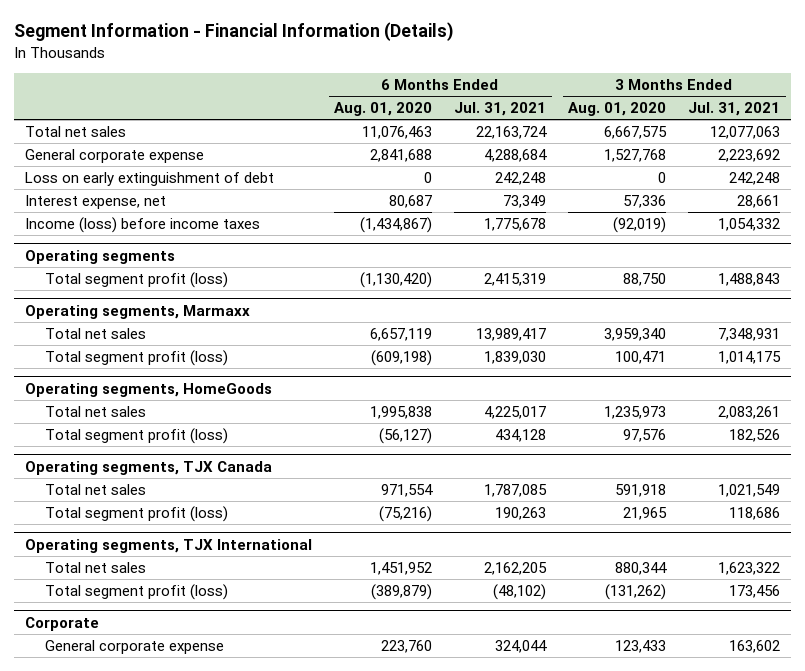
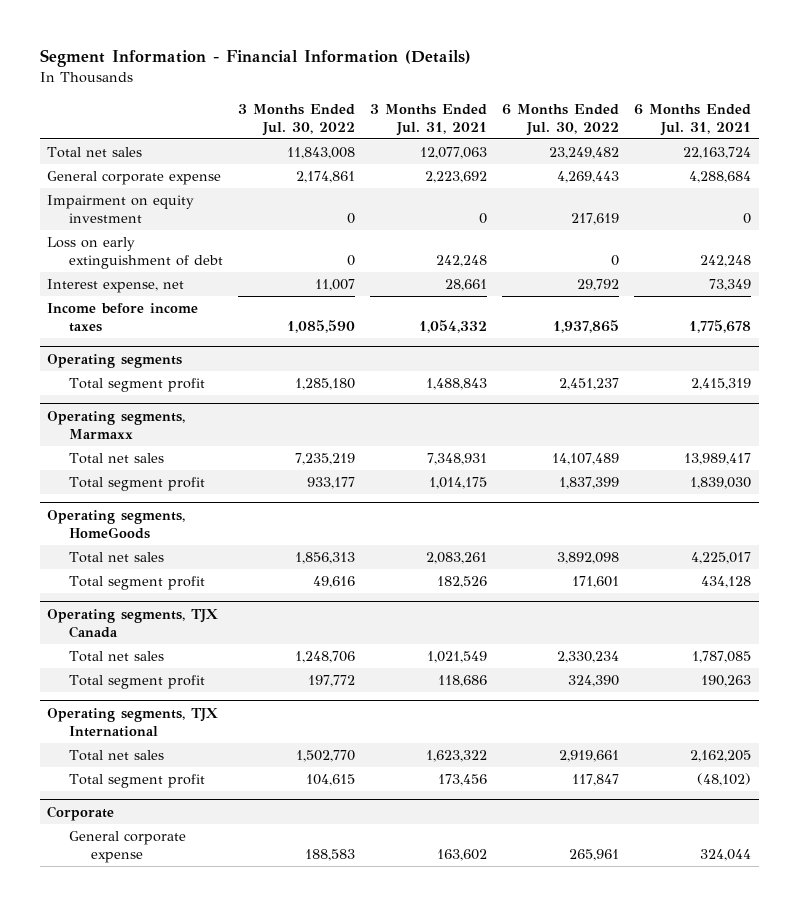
- | 6 Months Ended Aug. 01, 2020 | 6 Months Ended Jul. 31, 2021 | 3 Months Ended Aug. 01, 2020 | 3 Months Ended Jul. 31, 2021
+ | 3 Months Ended Jul. 30, 2022 | 3 Months Ended Jul. 31, 2021 | 6 Months Ended Jul. 30, 2022 | 6 Months Ended Jul. 31, 2021
+ Impairment on equity investment | 0 | 0 | 217,619 | 0
- Income (loss) before income taxes | (1,434,867) | 1,775,678 | (92,019) | 1,054,332
+ Income before income taxes | 1,085,590 | 1,054,332 | 1,937,865 | 1,775,678
@ Operating segments
- Total segment profit (loss) | (1,130,420) | 2,415,319 | 88,750 | 1,488,843
+ Total segment profit | 1,285,180 | 1,488,843 | 2,451,237 | 2,415,319
@ Operating segments, Marmaxx
- Total segment profit (loss) | (609,198) | 1,839,030 | 100,471 | 1,014,175
+ Total segment profit | 933,177 | 1,014,175 | 1,837,399 | 1,839,030
@ Operating segments, HomeGoods
- Total segment profit (loss) | (56,127) | 434,128 | 97,576 | 182,526
+ Total segment profit | 49,616 | 182,526 | 171,601 | 434,128
@ Operating segments, TJX Canada
- Total segment profit (loss) | (75,216) | 190,263 | 21,965 | 118,686
+ Total segment profit | 197,772 | 118,686 | 324,390 | 190,263
@ Operating segments, TJX International
- Total segment profit (loss) | (389,879) | (48,102) | (131,262) | 173,456
+ Total segment profit | 104,615 | 173,456 | 117,847 | (48,102)

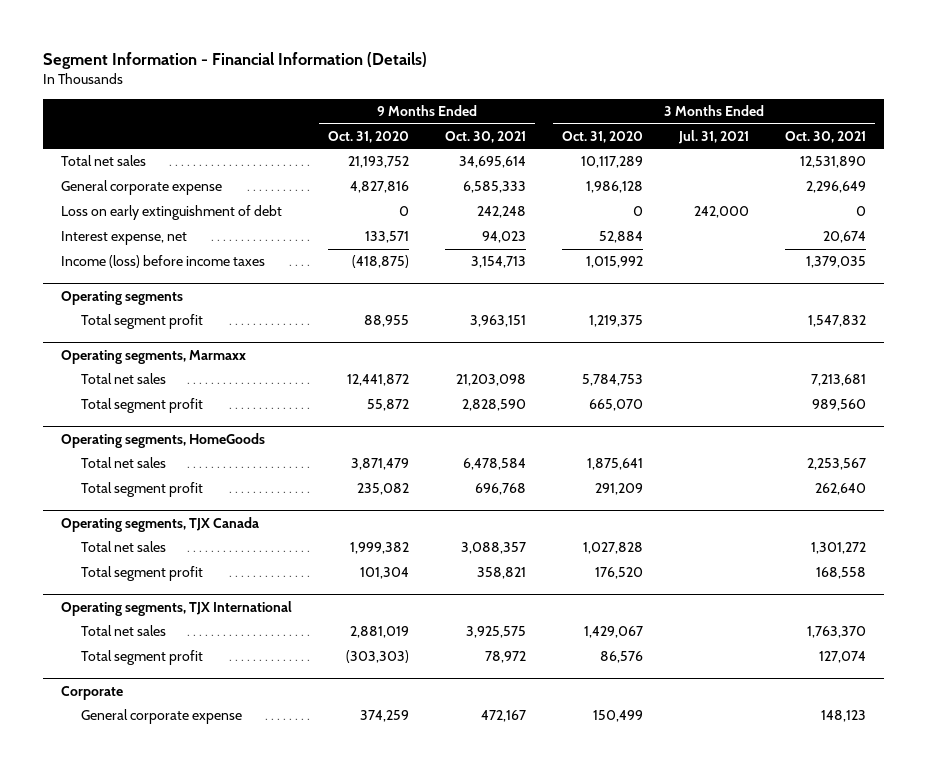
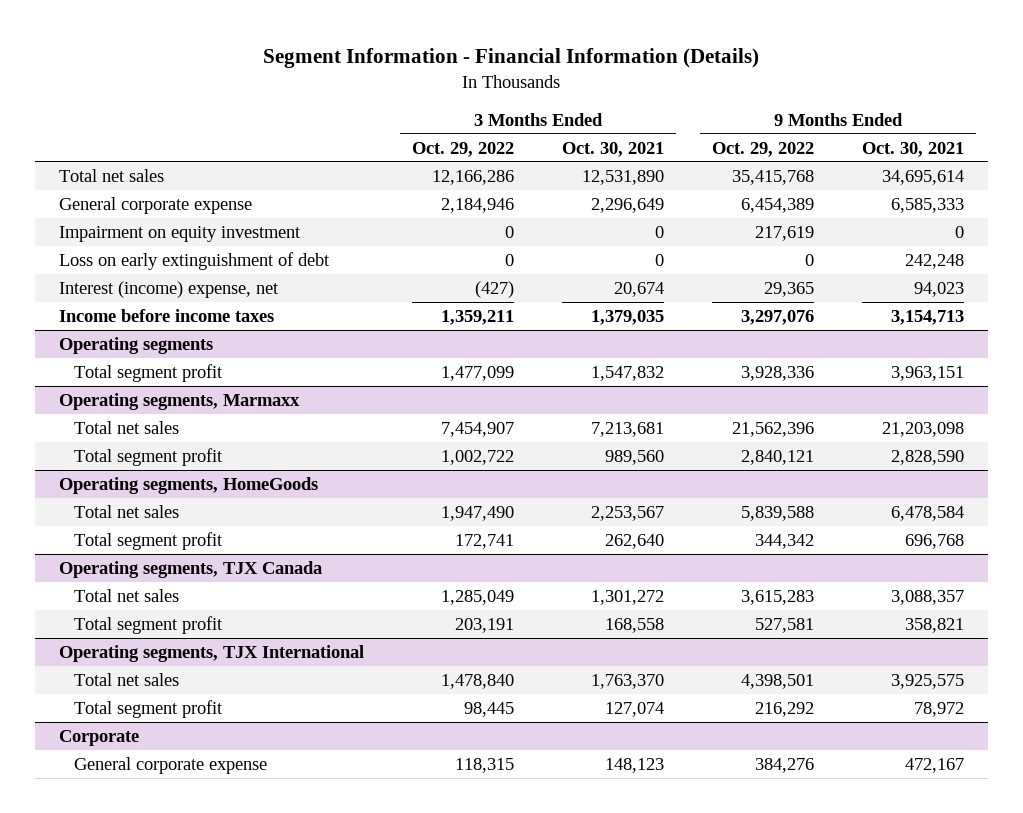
- | 9 Months Ended Oct. 31, 2020 | 9 Months Ended Oct. 30, 2021 | 3 Months Ended Oct. 31, 2020 | 3 Months Ended Jul. 31, 2021 | 3 Months Ended Oct. 30, 2021
+ | 3 Months Ended Oct. 29, 2022 | 3 Months Ended Oct. 30, 2021 | 9 Months Ended Oct. 29, 2022 | 9 Months Ended Oct. 30, 2021
+ Impairment on equity investment | 0 | 0 | 217,619 | 0
- Interest expense, net | 133,571 | 94,023 | 52,884 | | 20,674
- Income (loss) before income taxes | (418,875) | 3,154,713 | 1,015,992 | | 1,379,035
+ Interest (income) expense, net | (427) | 20,674 | 29,365 | 94,023
+ Income before income taxes | 1,359,211 | 1,379,035 | 3,297,076 | 3,154,713

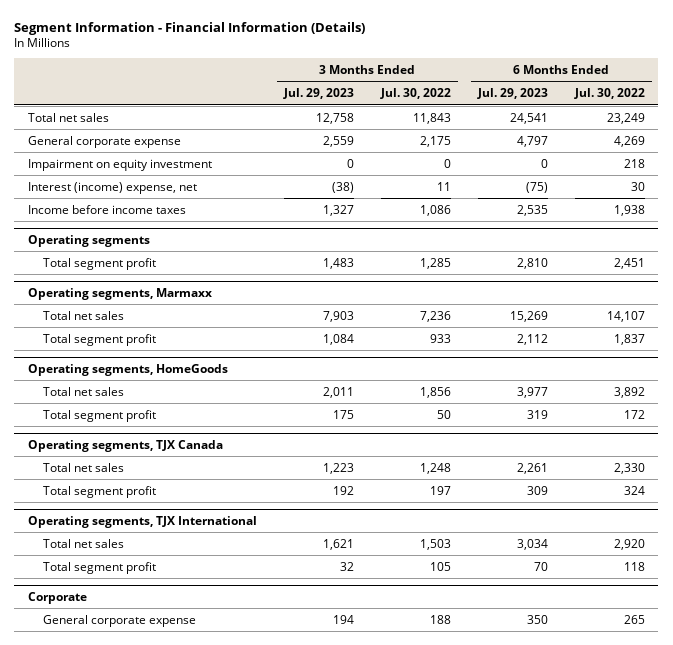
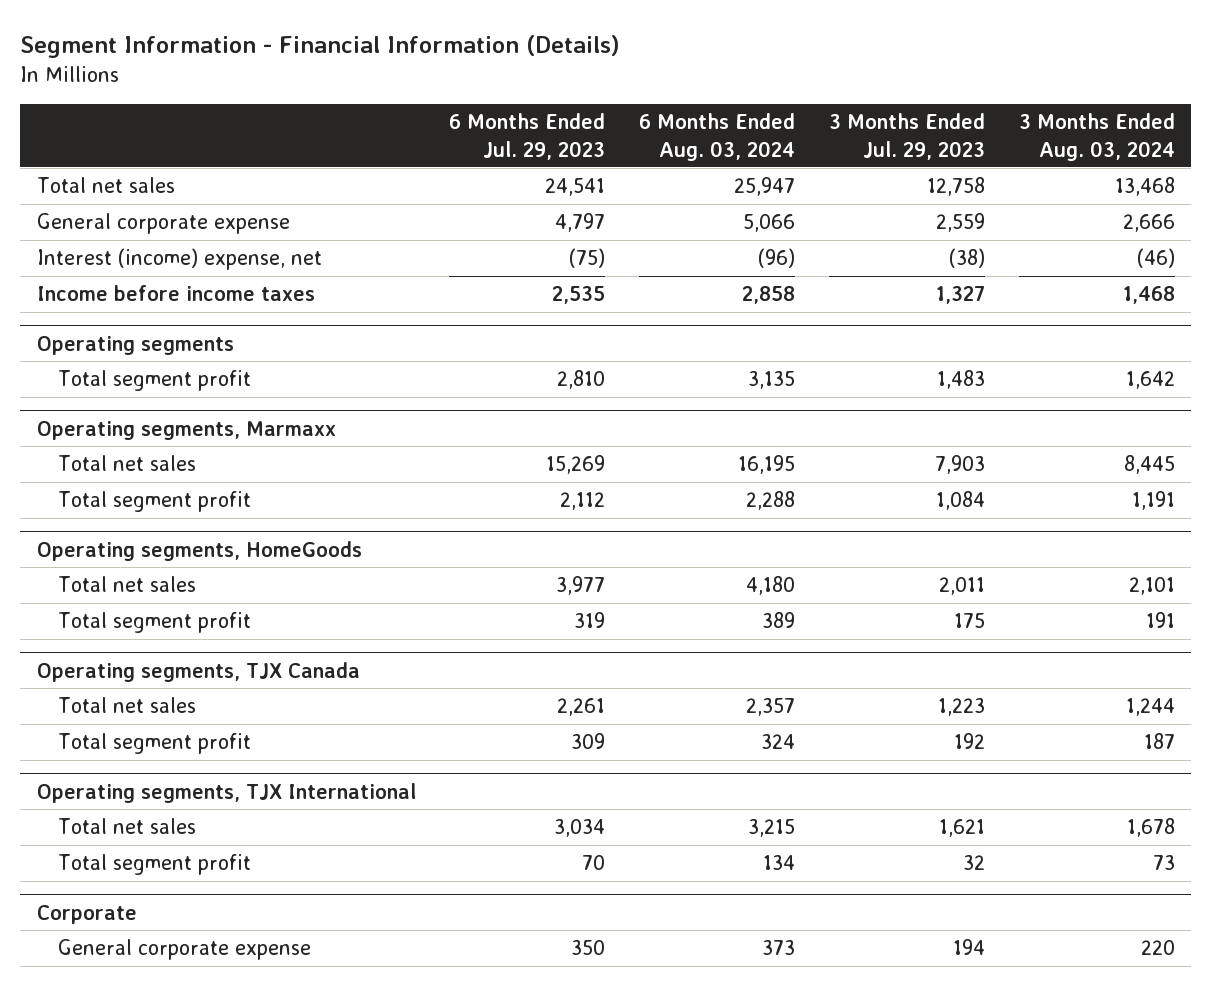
- | 3 Months Ended Jul. 29, 2023 | 3 Months Ended Jul. 30, 2022 | 6 Months Ended Jul. 29, 2023 | 6 Months Ended Jul. 30, 2022
+ | 6 Months Ended Jul. 29, 2023 | 6 Months Ended Aug. 03, 2024 | 3 Months Ended Jul. 29, 2023 | 3 Months Ended Aug. 03, 2024
- Impairment on equity investment | 0 | 0 | 0 | 218

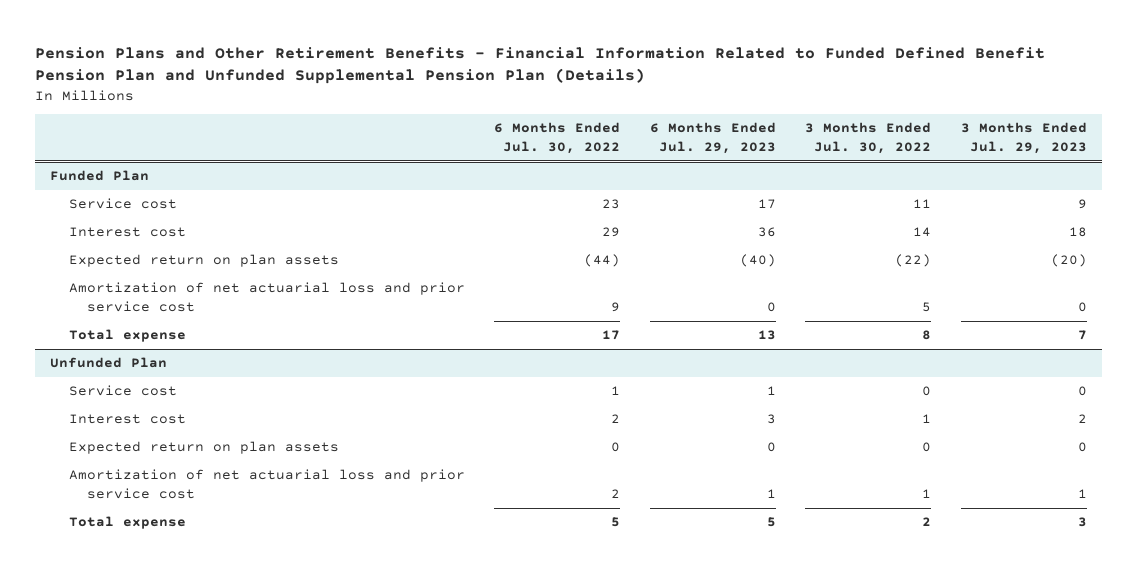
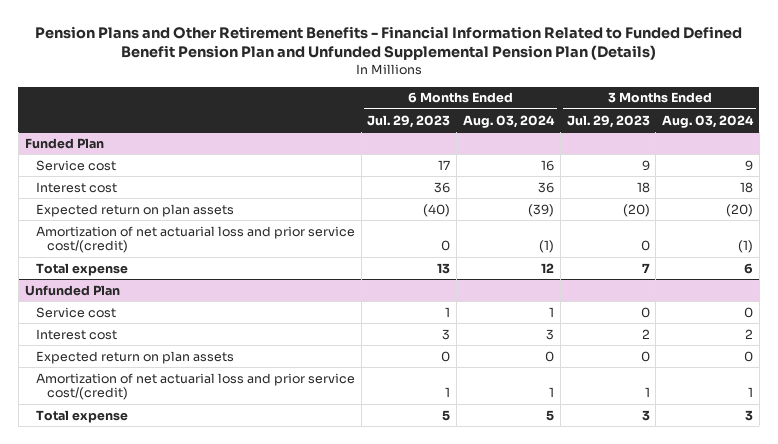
- | 6 Months Ended Jul. 30, 2022 | 6 Months Ended Jul. 29, 2023 | 3 Months Ended Jul. 30, 2022 | 3 Months Ended Jul. 29, 2023
+ | 6 Months Ended Jul. 29, 2023 | 6 Months Ended Aug. 03, 2024 | 3 Months Ended Jul. 29, 2023 | 3 Months Ended Aug. 03, 2024
@ Funded Plan
- Amortization of net actuarial loss and prior service cost | 9 | 0 | 5 | 0
+ Amortization of net actuarial loss and prior service cost/(credit) | 0 | (1) | 0 | (1)
@ Unfunded Plan
- Amortization of net actuarial loss and prior service cost | 2 | 1 | 1 | 1
+ Amortization of net actuarial loss and prior service cost/(credit) | 1 | 1 | 1 | 1

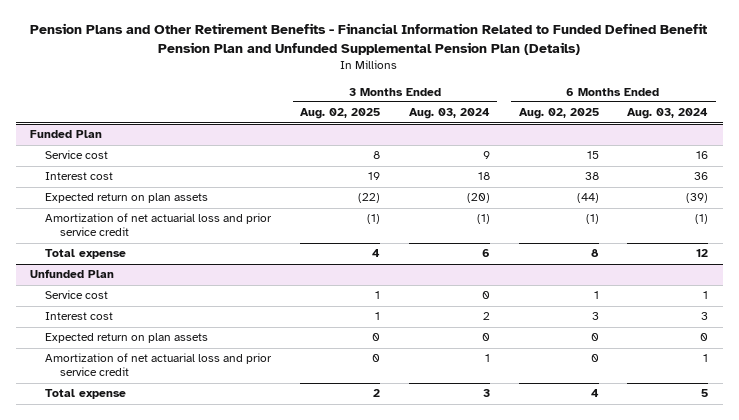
- | 6 Months Ended Jul. 29, 2023 | 6 Months Ended Aug. 03, 2024 | 3 Months Ended Jul. 29, 2023 | 3 Months Ended Aug. 03, 2024
+ | 3 Months Ended Aug. 02, 2025 | 3 Months Ended Aug. 03, 2024 | 6 Months Ended Aug. 02, 2025 | 6 Months Ended Aug. 03, 2024
@ Funded Plan
- Amortization of net actuarial loss and prior service cost/(credit) | 0 | (1) | 0 | (1)
+ Amortization of net actuarial loss and prior service credit | (1) | (1) | (1) | (1)
@ Unfunded Plan
- Amortization of net actuarial loss and prior service cost/(credit) | 1 | 1 | 1 | 1
+ Amortization of net actuarial loss and prior service credit | 0 | 1 | 0 | 1

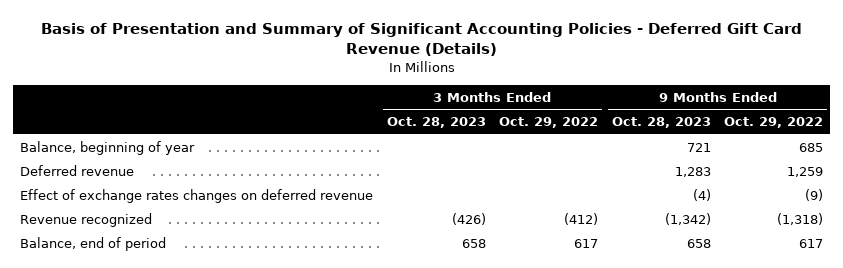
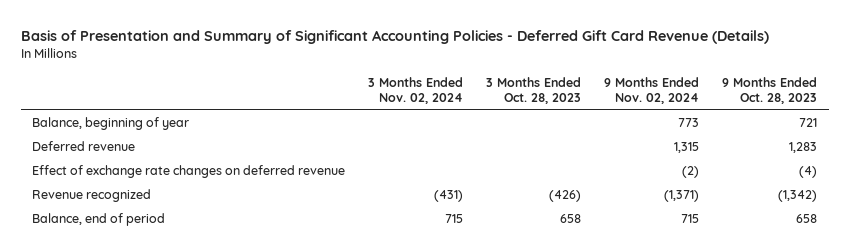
- | 3 Months Ended Oct. 28, 2023 | 3 Months Ended Oct. 29, 2022 | 9 Months Ended Oct. 28, 2023 | 9 Months Ended Oct. 29, 2022
+ | 3 Months Ended Nov. 02, 2024 | 3 Months Ended Oct. 28, 2023 | 9 Months Ended Nov. 02, 2024 | 9 Months Ended Oct. 28, 2023
- Effect of exchange rates changes on deferred revenue | | | (4) | (9)
+ Effect of exchange rate changes on deferred revenue | | | (2) | (4)

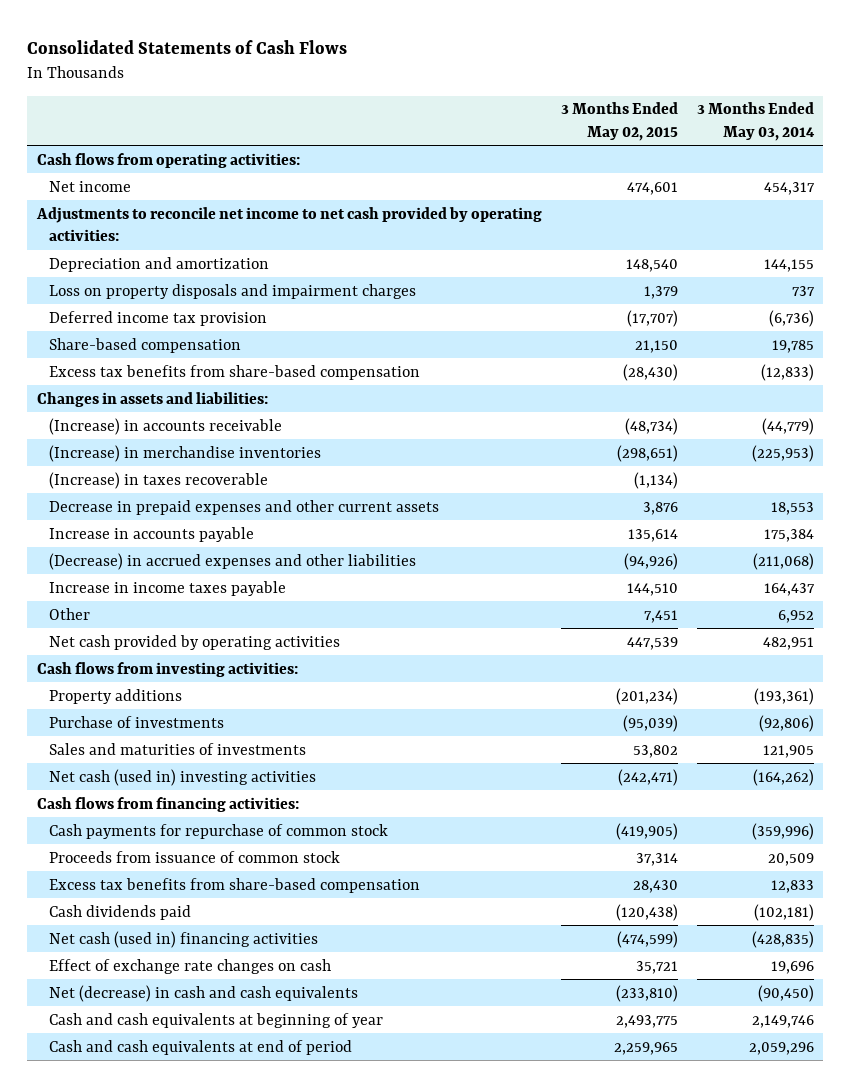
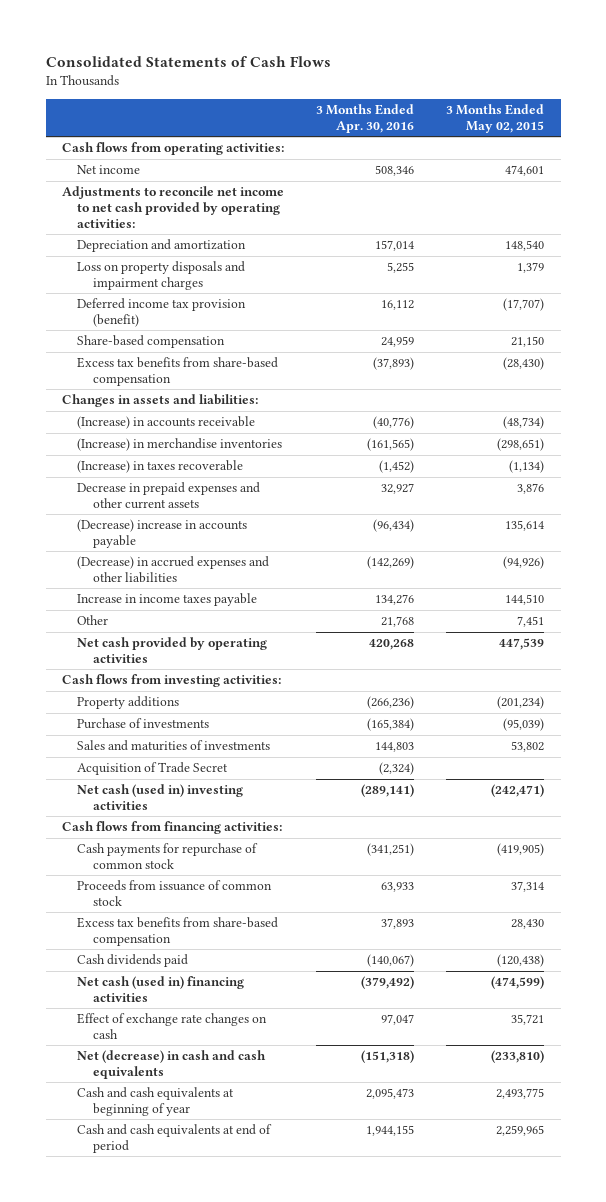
- | 3 Months Ended May 02, 2015 | 3 Months Ended May 03, 2014
+ | 3 Months Ended Apr. 30, 2016 | 3 Months Ended May 02, 2015
- Deferred income tax provision | (17,707) | (6,736)
+ Deferred income tax provision (benefit) | 16,112 | (17,707)
- Increase in accounts payable | 135,614 | 175,384
+ (Decrease) increase in accounts payable | (96,434) | 135,614
+ Acquisition of Trade Secret | (2,324) |

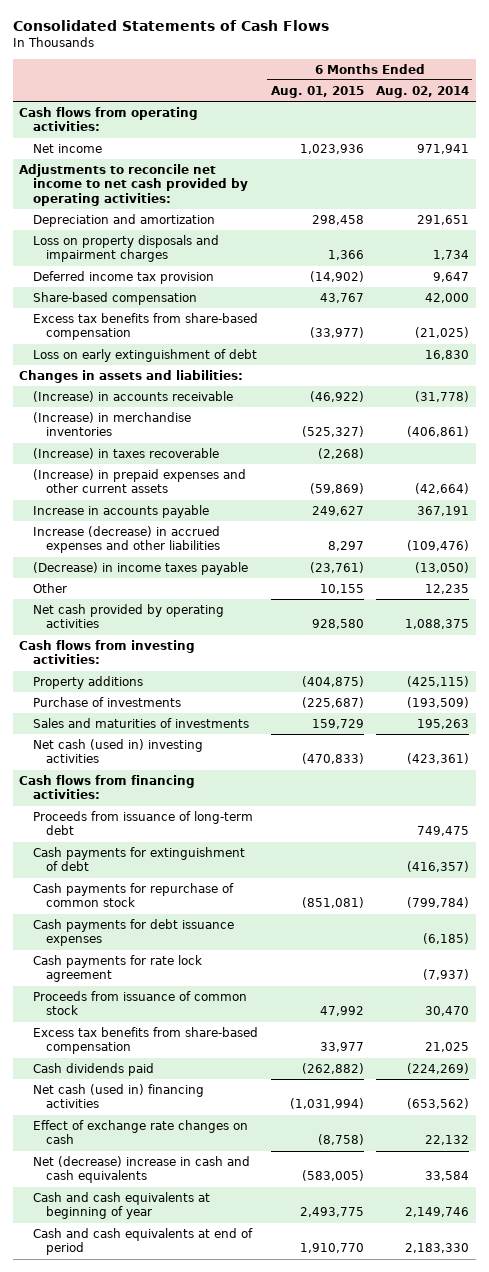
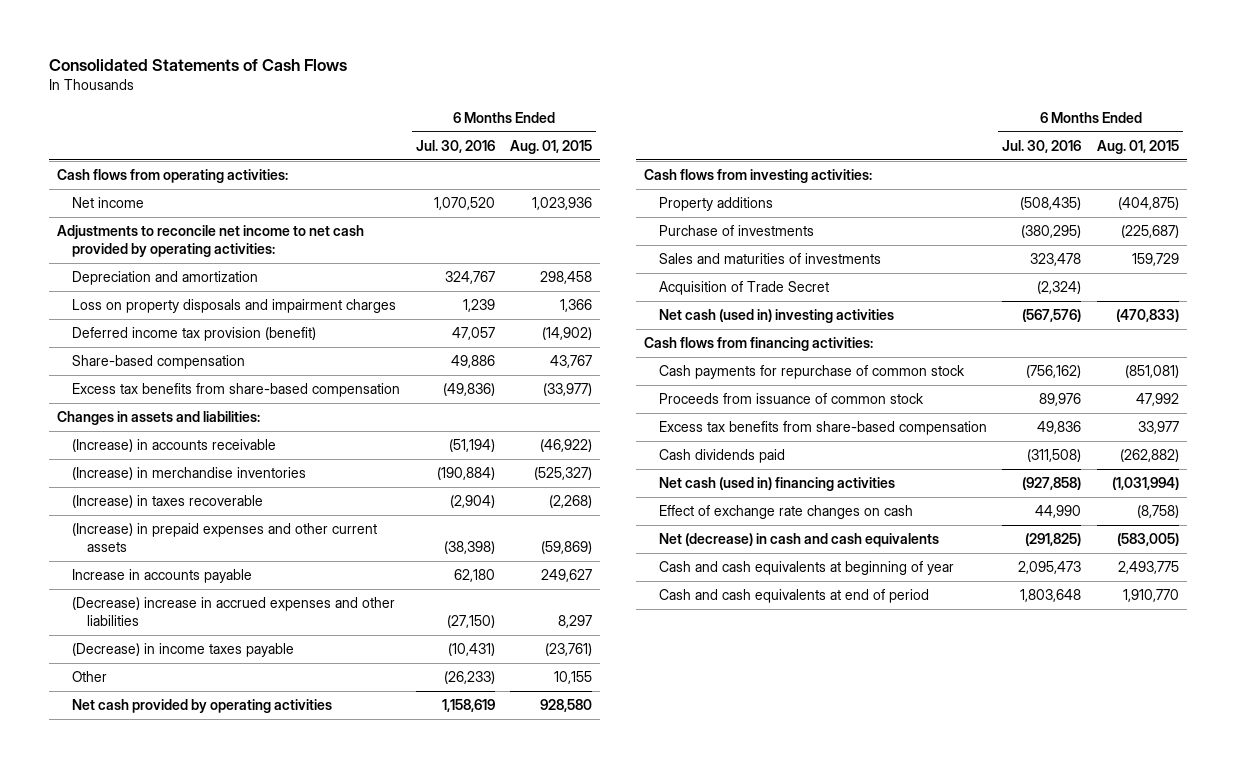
- | 6 Months Ended Aug. 01, 2015 | 6 Months Ended Aug. 02, 2014
+ | 6 Months Ended Jul. 30, 2016 | 6 Months Ended Aug. 01, 2015
- Deferred income tax provision | (14,902) | 9,647
+ Deferred income tax provision (benefit) | 47,057 | (14,902)
- Loss on early extinguishment of debt | | 16,830
- Increase (decrease) in accrued expenses and other liabilities | 8,297 | (109,476)
+ (Decrease) increase in accrued expenses and other liabilities | (27,150) | 8,297
+ Acquisition of Trade Secret | (2,324) |
- Proceeds from issuance of long-term debt | | 749,475
- Cash payments for extinguishment of debt | | (416,357)
- Cash payments for debt issuance expenses | | (6,185)
- Cash payments for rate lock agreement | | (7,937)
- Net (decrease) increase in cash and cash equivalents | (583,005) | 33,584
+ Net (decrease) in cash and cash equivalents | (291,825) | (583,005)

